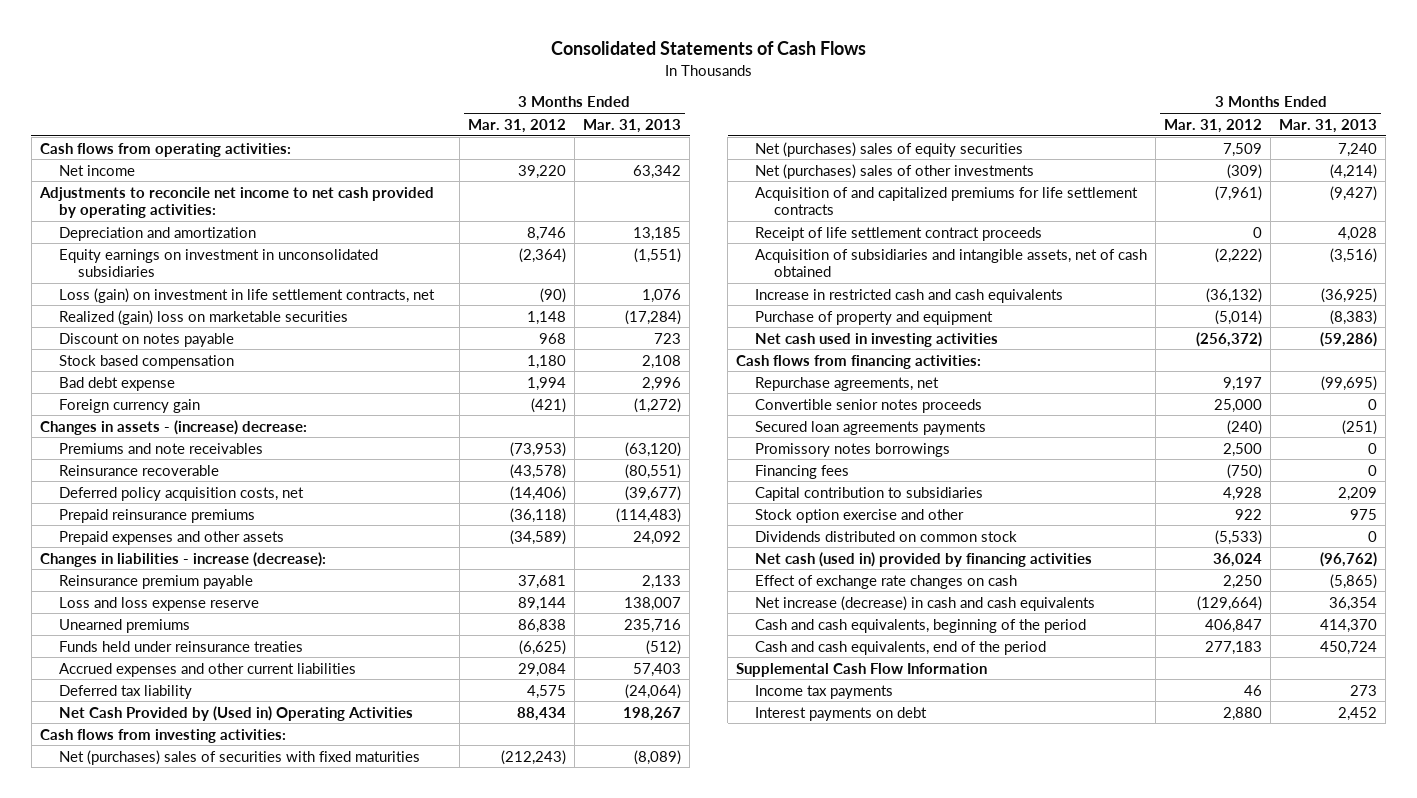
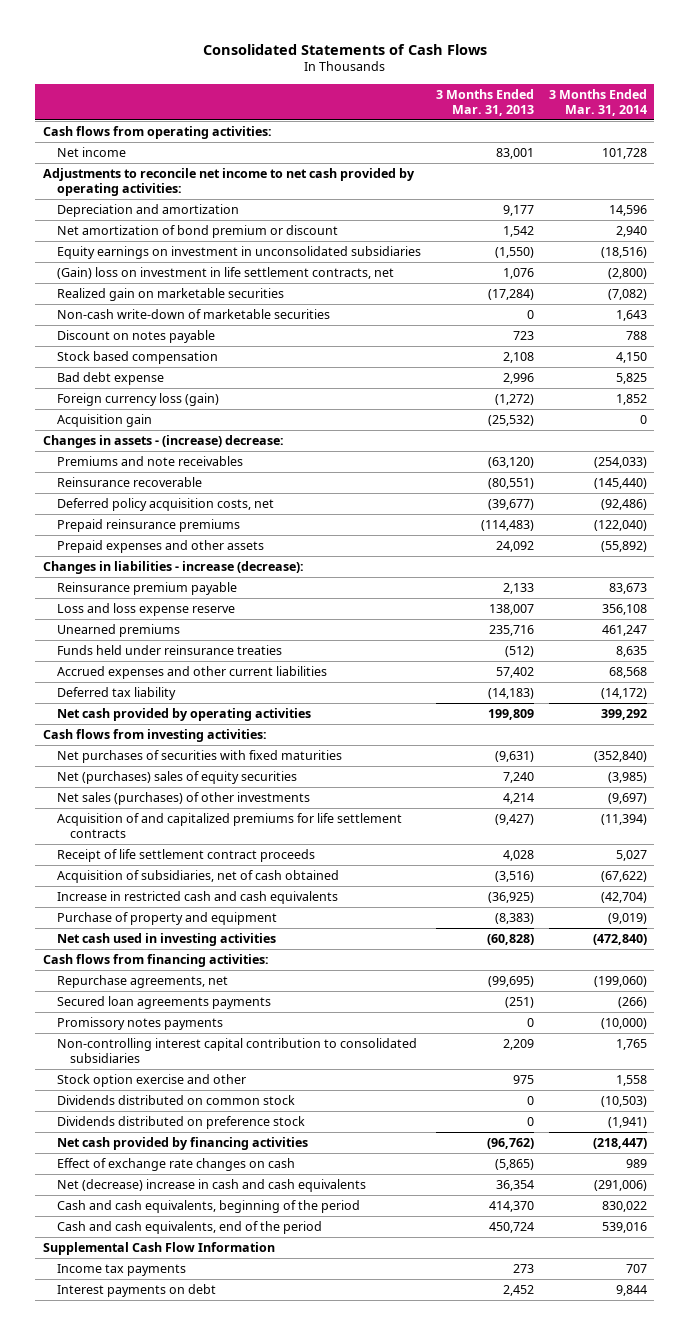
- | 3 Months Ended Mar. 31, 2012 | 3 Months Ended Mar. 31, 2013
+ | 3 Months Ended Mar. 31, 2013 | 3 Months Ended Mar. 31, 2014
- Net income | 39,220 | 63,342
+ Net income | 83,001 | 101,728
- Depreciation and amortization | 8,746 | 13,185
- Equity earnings on investment in unconsolidated subsidiaries | (2,364) | (1,551)
- Loss (gain) on investment in life settlement contracts, net | (90) | 1,076
- Realized (gain) loss on marketable securities | 1,148 | (17,284)
+ Depreciation and amortization | 9,177 | 14,596
+ Net amortization of bond premium or discount | 1,542 | 2,940
+ Equity earnings on investment in unconsolidated subsidiaries | (1,550) | (18,516)
+ (Gain) loss on investment in life settlement contracts, net | 1,076 | (2,800)
+ Realized gain on marketable securities | (17,284) | (7,082)
+ Non-cash write-down of marketable securities | 0 | 1,643
- Foreign currency gain | (421) | (1,272)
+ Foreign currency loss (gain) | (1,272) | 1,852
+ Acquisition gain | (25,532) | 0
- Accrued expenses and other current liabilities | 29,084 | 57,403
- Deferred tax liability | 4,575 | (24,064)
- Net Cash Provided by (Used in) Operating Activities | 88,434 | 198,267
+ Accrued expenses and other current liabilities | 57,402 | 68,568
+ Deferred tax liability | (14,183) | (14,172)
+ Net cash provided by operating activities | 199,809 | 399,292
- Net (purchases) sales of securities with fixed maturities | (212,243) | (8,089)
+ Net purchases of securities with fixed maturities | (9,631) | (352,840)
- Net (purchases) sales of other investments | (309) | (4,214)
+ Net sales (purchases) of other investments | 4,214 | (9,697)
- Acquisition of subsidiaries and intangible assets, net of cash obtained | (2,222) | (3,516)
+ Acquisition of subsidiaries, net of cash obtained | (3,516) | (67,622)
- Net cash used in investing activities | (256,372) | (59,286)
+ Net cash used in investing activities | (60,828) | (472,840)
- Convertible senior notes proceeds | 25,000 | 0
- Promissory notes borrowings | 2,500 | 0
- Financing fees | (750) | 0
- Capital contribution to subsidiaries | 4,928 | 2,209
+ Promissory notes payments | 0 | (10,000)
+ Non-controlling interest capital contribution to consolidated subsidiaries | 2,209 | 1,765
- Net cash (used in) provided by financing activities | 36,024 | (96,762)
+ Dividends distributed on preference stock | 0 | (1,941)
+ Net cash provided by financing activities | (96,762) | (218,447)
- Net increase (decrease) in cash and cash equivalents | (129,664) | 36,354
+ Net (decrease) increase in cash and cash equivalents | 36,354 | (291,006)

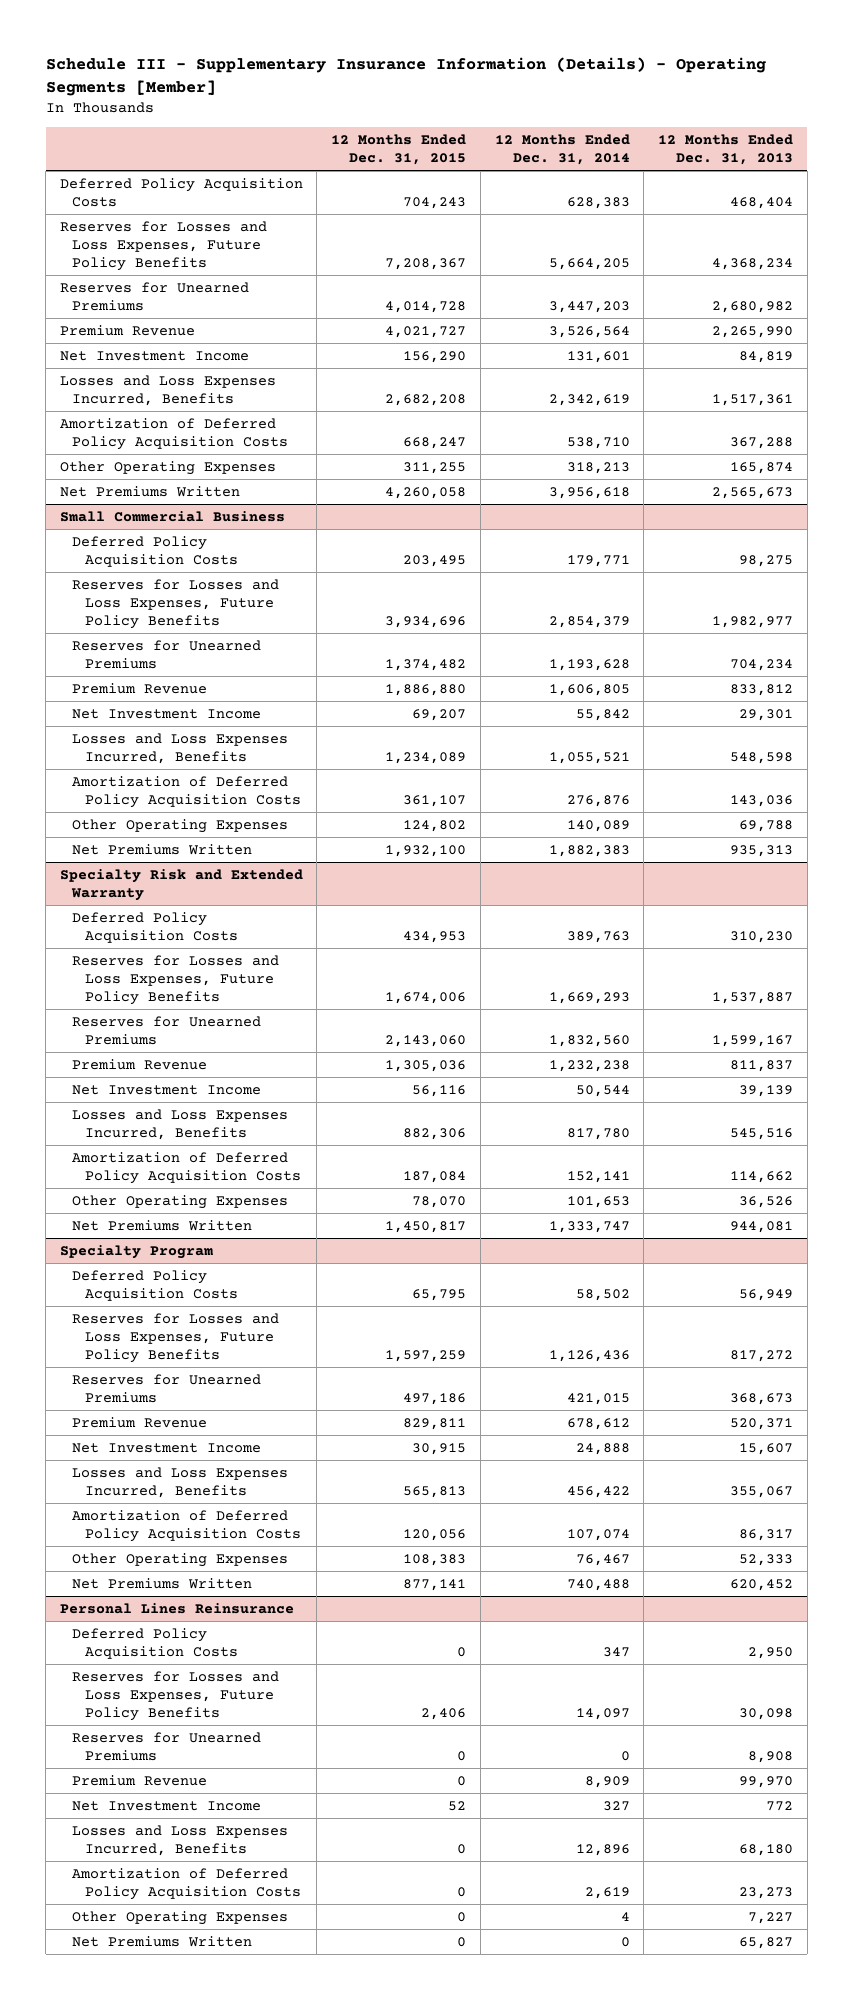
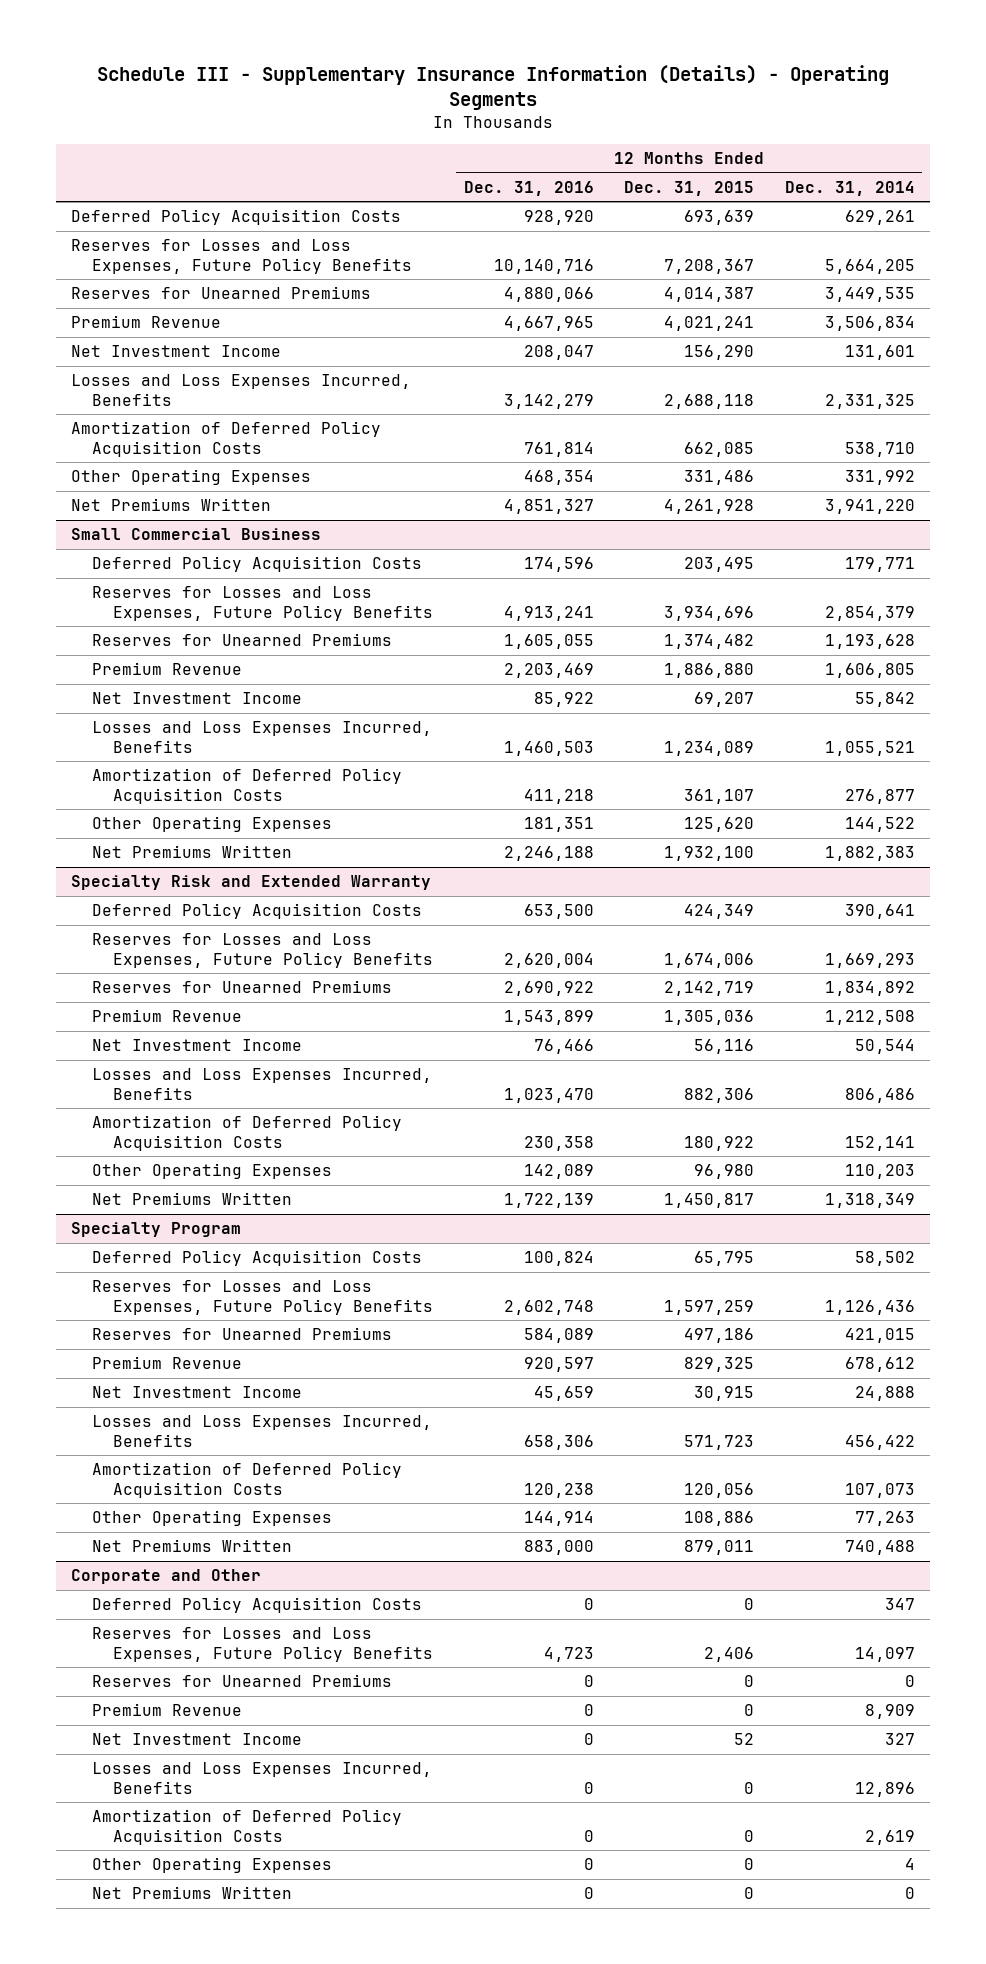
- Schedule III - Supplementary Insurance Information (Details) - Operating Segments [Member]
+ Schedule III - Supplementary Insurance Information (Details) - Operating Segments
- | 12 Months Ended Dec. 31, 2015 | 12 Months Ended Dec. 31, 2014 | 12 Months Ended Dec. 31, 2013
+ | 12 Months Ended Dec. 31, 2016 | 12 Months Ended Dec. 31, 2015 | 12 Months Ended Dec. 31, 2014
- Deferred Policy Acquisition Costs | 704,243 | 628,383 | 468,404
+ Deferred Policy Acquisition Costs | 928,920 | 693,639 | 629,261
- Reserves for Unearned Premiums | 4,014,728 | 3,447,203 | 2,680,982
- Premium Revenue | 4,021,727 | 3,526,564 | 2,265,990
+ Reserves for Unearned Premiums | 4,880,066 | 4,014,387 | 3,449,535
+ Premium Revenue | 4,667,965 | 4,021,241 | 3,506,834
- Losses and Loss Expenses Incurred, Benefits | 2,682,208 | 2,342,619 | 1,517,361
- Amortization of Deferred Policy Acquisition Costs | 668,247 | 538,710 | 367,288
- Other Operating Expenses | 311,255 | 318,213 | 165,874
- Net Premiums Written | 4,260,058 | 3,956,618 | 2,565,673
+ Losses and Loss Expenses Incurred, Benefits | 3,142,279 | 2,688,118 | 2,331,325
+ Amortization of Deferred Policy Acquisition Costs | 761,814 | 662,085 | 538,710
+ Other Operating Expenses | 468,354 | 331,486 | 331,992
+ Net Premiums Written | 4,851,327 | 4,261,928 | 3,941,220
@ Small Commercial Business
- Amortization of Deferred Policy Acquisition Costs | 361,107 | 276,876 | 143,036
- Other Operating Expenses | 124,802 | 140,089 | 69,788
+ Amortization of Deferred Policy Acquisition Costs | 411,218 | 361,107 | 276,877
+ Other Operating Expenses | 181,351 | 125,620 | 144,522
@ Specialty Risk and Extended Warranty
- Deferred Policy Acquisition Costs | 434,953 | 389,763 | 310,230
+ Deferred Policy Acquisition Costs | 653,500 | 424,349 | 390,641
- Reserves for Unearned Premiums | 2,143,060 | 1,832,560 | 1,599,167
- Premium Revenue | 1,305,036 | 1,232,238 | 811,837
+ Reserves for Unearned Premiums | 2,690,922 | 2,142,719 | 1,834,892
+ Premium Revenue | 1,543,899 | 1,305,036 | 1,212,508
- Losses and Loss Expenses Incurred, Benefits | 882,306 | 817,780 | 545,516
- Amortization of Deferred Policy Acquisition Costs | 187,084 | 152,141 | 114,662
- Other Operating Expenses | 78,070 | 101,653 | 36,526
- Net Premiums Written | 1,450,817 | 1,333,747 | 944,081
+ Losses and Loss Expenses Incurred, Benefits | 1,023,470 | 882,306 | 806,486
+ Amortization of Deferred Policy Acquisition Costs | 230,358 | 180,922 | 152,141
+ Other Operating Expenses | 142,089 | 96,980 | 110,203
+ Net Premiums Written | 1,722,139 | 1,450,817 | 1,318,349
@ Specialty Program
- Premium Revenue | 829,811 | 678,612 | 520,371
+ Premium Revenue | 920,597 | 829,325 | 678,612
- Losses and Loss Expenses Incurred, Benefits | 565,813 | 456,422 | 355,067
- Amortization of Deferred Policy Acquisition Costs | 120,056 | 107,074 | 86,317
- Other Operating Expenses | 108,383 | 76,467 | 52,333
- Net Premiums Written | 877,141 | 740,488 | 620,452
- Personal Lines Reinsurance
@ Specialty Program
+ Losses and Loss Expenses Incurred, Benefits | 658,306 | 571,723 | 456,422
+ Amortization of Deferred Policy Acquisition Costs | 120,238 | 120,056 | 107,073
+ Other Operating Expenses | 144,914 | 108,886 | 77,263
+ Net Premiums Written | 883,000 | 879,011 | 740,488
+ Corporate and Other

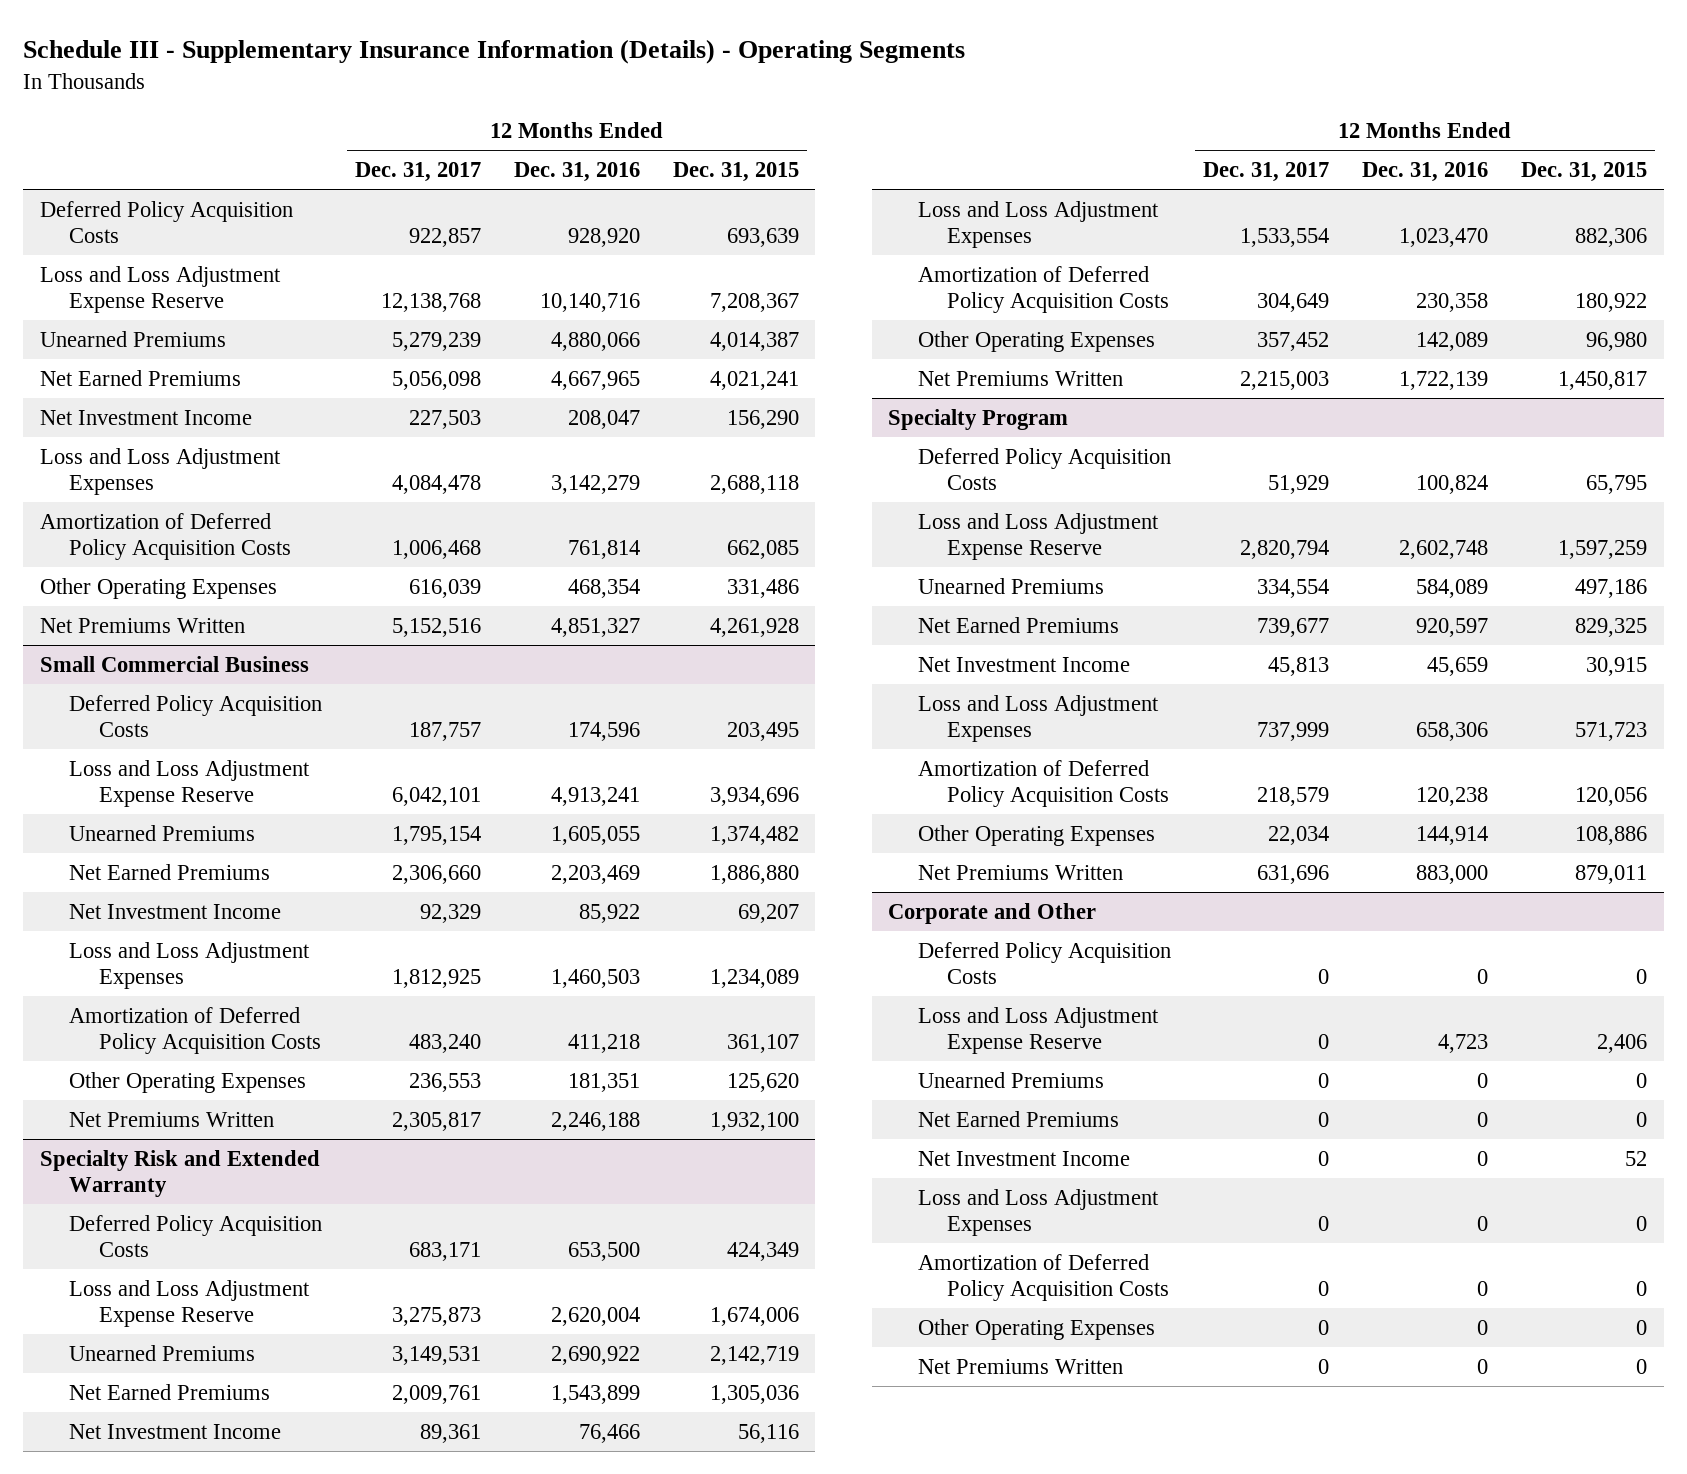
- | 12 Months Ended Dec. 31, 2016 | 12 Months Ended Dec. 31, 2015 | 12 Months Ended Dec. 31, 2014
+ | 12 Months Ended Dec. 31, 2017 | 12 Months Ended Dec. 31, 2016 | 12 Months Ended Dec. 31, 2015
- Reserves for Losses and Loss Expenses, Future Policy Benefits | 10,140,716 | 7,208,367 | 5,664,205
- Reserves for Unearned Premiums | 4,880,066 | 4,014,387 | 3,449,535
- Premium Revenue | 4,667,965 | 4,021,241 | 3,506,834
+ Loss and Loss Adjustment Expense Reserve | 12,138,768 | 10,140,716 | 7,208,367
+ Unearned Premiums | 5,279,239 | 4,880,066 | 4,014,387
+ Net Earned Premiums | 5,056,098 | 4,667,965 | 4,021,241
- Losses and Loss Expenses Incurred, Benefits | 3,142,279 | 2,688,118 | 2,331,325
+ Loss and Loss Adjustment Expenses | 4,084,478 | 3,142,279 | 2,688,118
@ Small Commercial Business
- Reserves for Losses and Loss Expenses, Future Policy Benefits | 4,913,241 | 3,934,696 | 2,854,379
- Reserves for Unearned Premiums | 1,605,055 | 1,374,482 | 1,193,628
- Premium Revenue | 2,203,469 | 1,886,880 | 1,606,805
+ Loss and Loss Adjustment Expense Reserve | 6,042,101 | 4,913,241 | 3,934,696
+ Unearned Premiums | 1,795,154 | 1,605,055 | 1,374,482
+ Net Earned Premiums | 2,306,660 | 2,203,469 | 1,886,880
- Losses and Loss Expenses Incurred, Benefits | 1,460,503 | 1,234,089 | 1,055,521
+ Loss and Loss Adjustment Expenses | 1,812,925 | 1,460,503 | 1,234,089
@ Specialty Risk and Extended Warranty
- Reserves for Losses and Loss Expenses, Future Policy Benefits | 2,620,004 | 1,674,006 | 1,669,293
- Reserves for Unearned Premiums | 2,690,922 | 2,142,719 | 1,834,892
- Premium Revenue | 1,543,899 | 1,305,036 | 1,212,508
+ Loss and Loss Adjustment Expense Reserve | 3,275,873 | 2,620,004 | 1,674,006
+ Unearned Premiums | 3,149,531 | 2,690,922 | 2,142,719
+ Net Earned Premiums | 2,009,761 | 1,543,899 | 1,305,036
- Losses and Loss Expenses Incurred, Benefits | 1,023,470 | 882,306 | 806,486
+ Loss and Loss Adjustment Expenses | 1,533,554 | 1,023,470 | 882,306
@ Specialty Program
- Reserves for Losses and Loss Expenses, Future Policy Benefits | 2,602,748 | 1,597,259 | 1,126,436
- Reserves for Unearned Premiums | 584,089 | 497,186 | 421,015
- Premium Revenue | 920,597 | 829,325 | 678,612
+ Loss and Loss Adjustment Expense Reserve | 2,820,794 | 2,602,748 | 1,597,259
+ Unearned Premiums | 334,554 | 584,089 | 497,186
+ Net Earned Premiums | 739,677 | 920,597 | 829,325
- Losses and Loss Expenses Incurred, Benefits | 658,306 | 571,723 | 456,422
+ Loss and Loss Adjustment Expenses | 737,999 | 658,306 | 571,723
@ Corporate and Other
- Reserves for Losses and Loss Expenses, Future Policy Benefits | 4,723 | 2,406 | 14,097
- Reserves for Unearned Premiums | 0 | 0 | 0
- Premium Revenue | 0 | 0 | 8,909
+ Loss and Loss Adjustment Expense Reserve | 0 | 4,723 | 2,406
+ Unearned Premiums | 0 | 0 | 0
+ Net Earned Premiums | 0 | 0 | 0
- Losses and Loss Expenses Incurred, Benefits | 0 | 0 | 12,896
+ Loss and Loss Adjustment Expenses | 0 | 0 | 0

